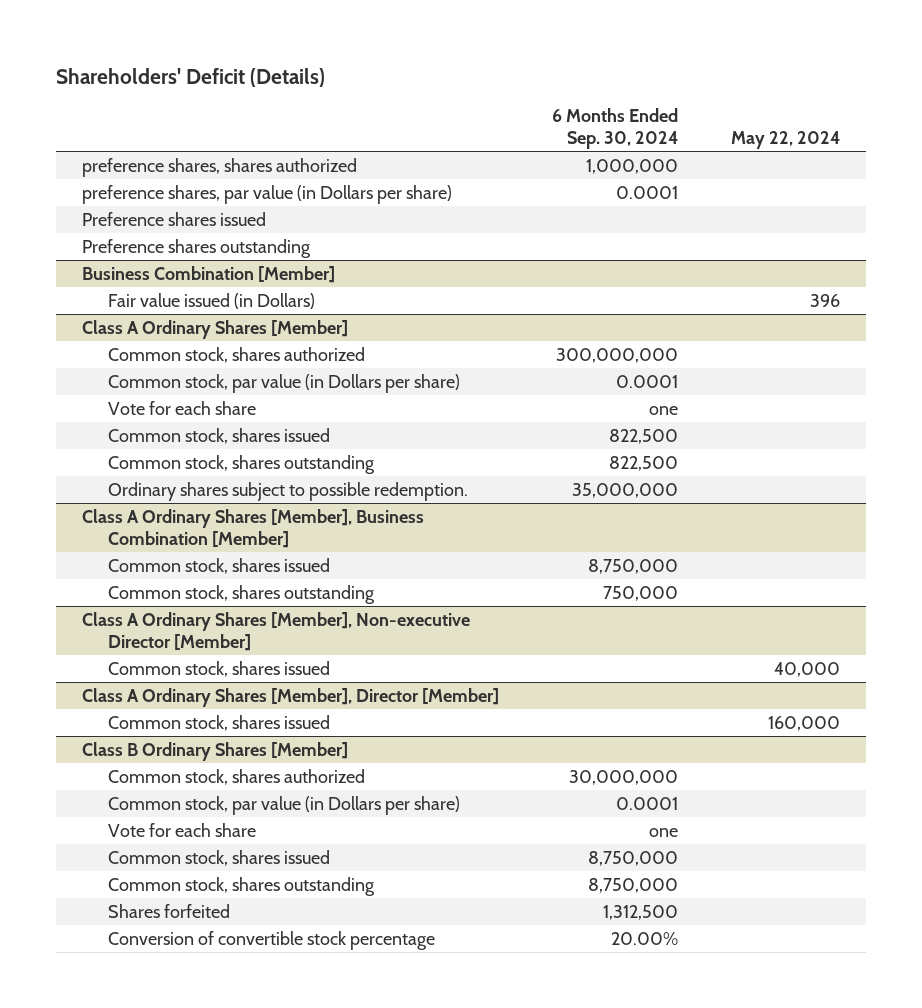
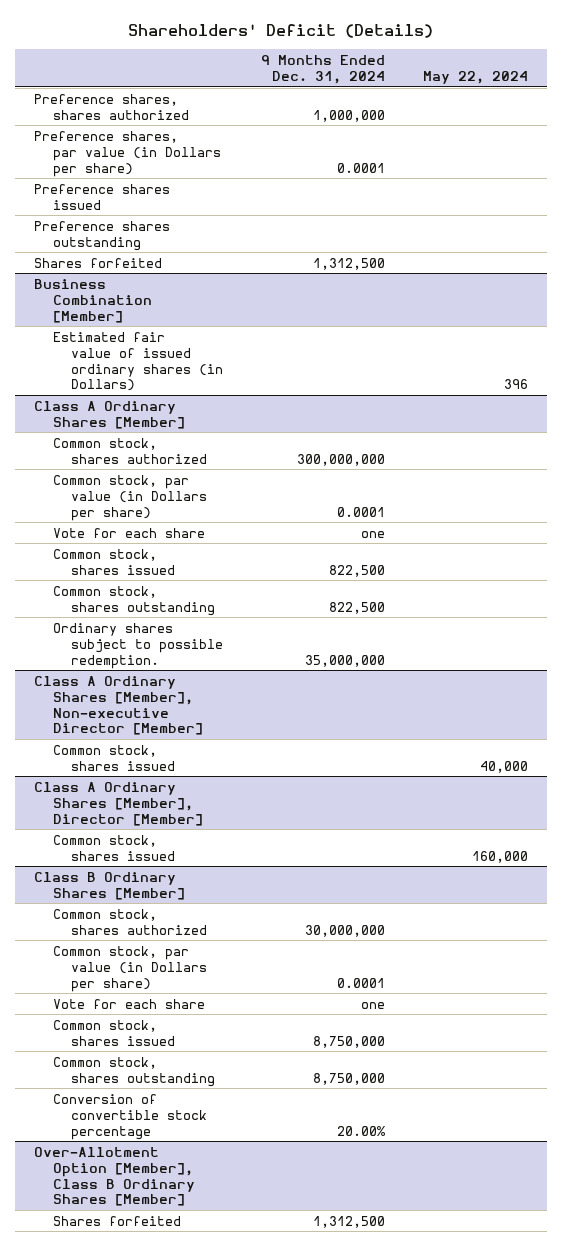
- | 6 Months Ended Sep. 30, 2024 | May 22, 2024
+ | 9 Months Ended Dec. 31, 2024 | May 22, 2024
- preference shares, shares authorized | 1,000,000 |
- preference shares, par value (in Dollars per share) | 0.0001 |
+ Preference shares, shares authorized | 1,000,000 |
+ Preference shares, par value (in Dollars per share) | 0.0001 |
+ Shares forfeited | 1,312,500 |
@ Business Combination [Member]
- Fair value issued (in Dollars) | | 396
+ Estimated fair value of issued ordinary shares (in Dollars) | | 396
- Class A Ordinary Shares [Member], Business Combination [Member]
- Common stock, shares issued | 8,750,000 |
- Common stock, shares outstanding | 750,000 |
@ Class B Ordinary Shares [Member]
- Shares forfeited | 1,312,500 |
+ Over-Allotment Option [Member], Class B Ordinary Shares [Member]
+ Shares forfeited | 1,312,500 |

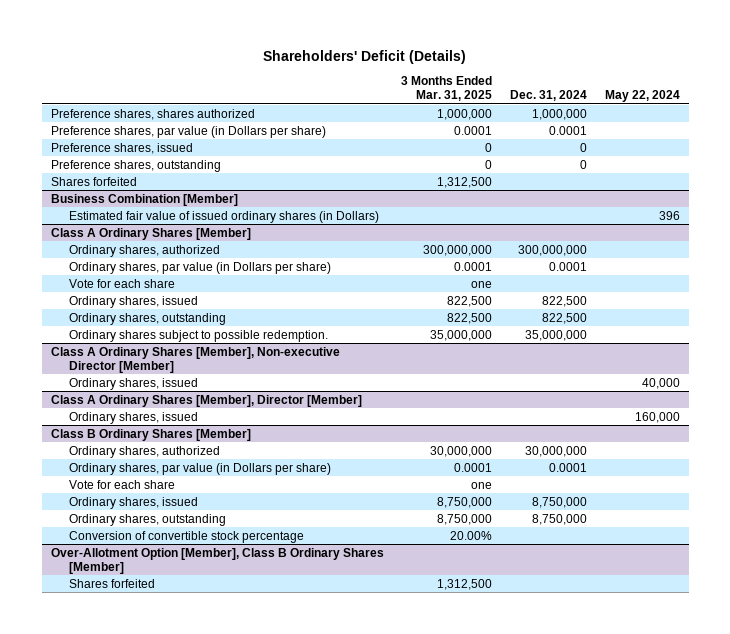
- | 9 Months Ended Dec. 31, 2024 | May 22, 2024
+ | 3 Months Ended Mar. 31, 2025 | Dec. 31, 2024 | May 22, 2024
- Preference shares issued
- Preference shares outstanding
+ Preference shares, issued | 0 | 0 |
+ Preference shares, outstanding | 0 | 0 |
@ Class A Ordinary Shares [Member]
- Common stock, shares authorized | 300,000,000 |
- Common stock, par value (in Dollars per share) | 0.0001 |
+ Ordinary shares, authorized | 300,000,000 | 300,000,000 |
+ Ordinary shares, par value (in Dollars per share) | 0.0001 | 0.0001 |
- Common stock, shares issued | 822,500 |
- Common stock, shares outstanding | 822,500 |
+ Ordinary shares, issued | 822,500 | 822,500 |
+ Ordinary shares, outstanding | 822,500 | 822,500 |
@ Class A Ordinary Shares [Member], Non-executive Director [Member]
- Common stock, shares issued | | 40,000
+ Ordinary shares, issued | | | 40,000
@ Class A Ordinary Shares [Member], Director [Member]
- Common stock, shares issued | | 160,000
+ Ordinary shares, issued | | | 160,000
@ Class B Ordinary Shares [Member]
- Common stock, shares authorized | 30,000,000 |
- Common stock, par value (in Dollars per share) | 0.0001 |
+ Ordinary shares, authorized | 30,000,000 | 30,000,000 |
+ Ordinary shares, par value (in Dollars per share) | 0.0001 | 0.0001 |
- Common stock, shares issued | 8,750,000 |
- Common stock, shares outstanding | 8,750,000 |
+ Ordinary shares, issued | 8,750,000 | 8,750,000 |
+ Ordinary shares, outstanding | 8,750,000 | 8,750,000 |

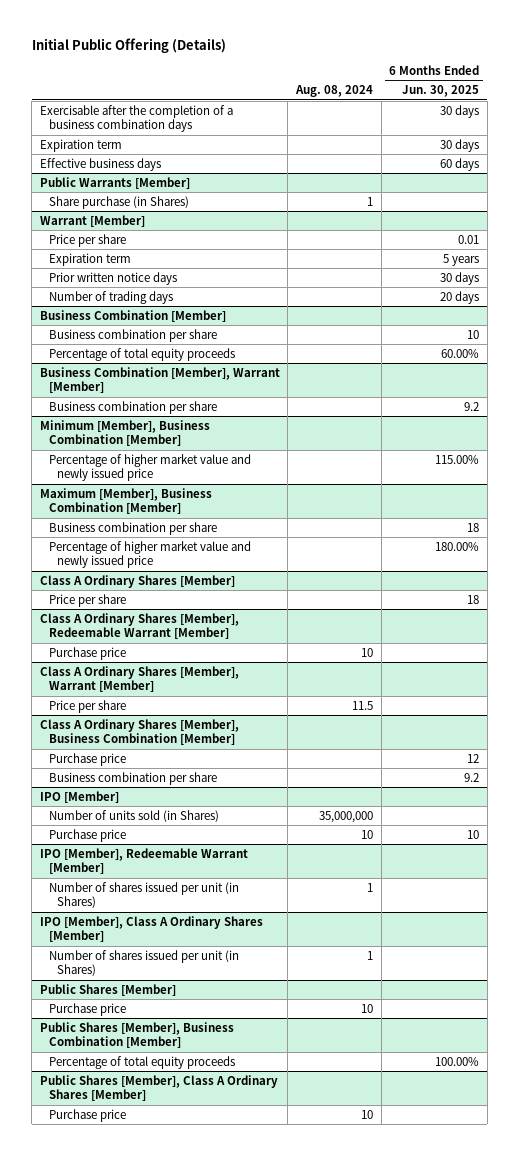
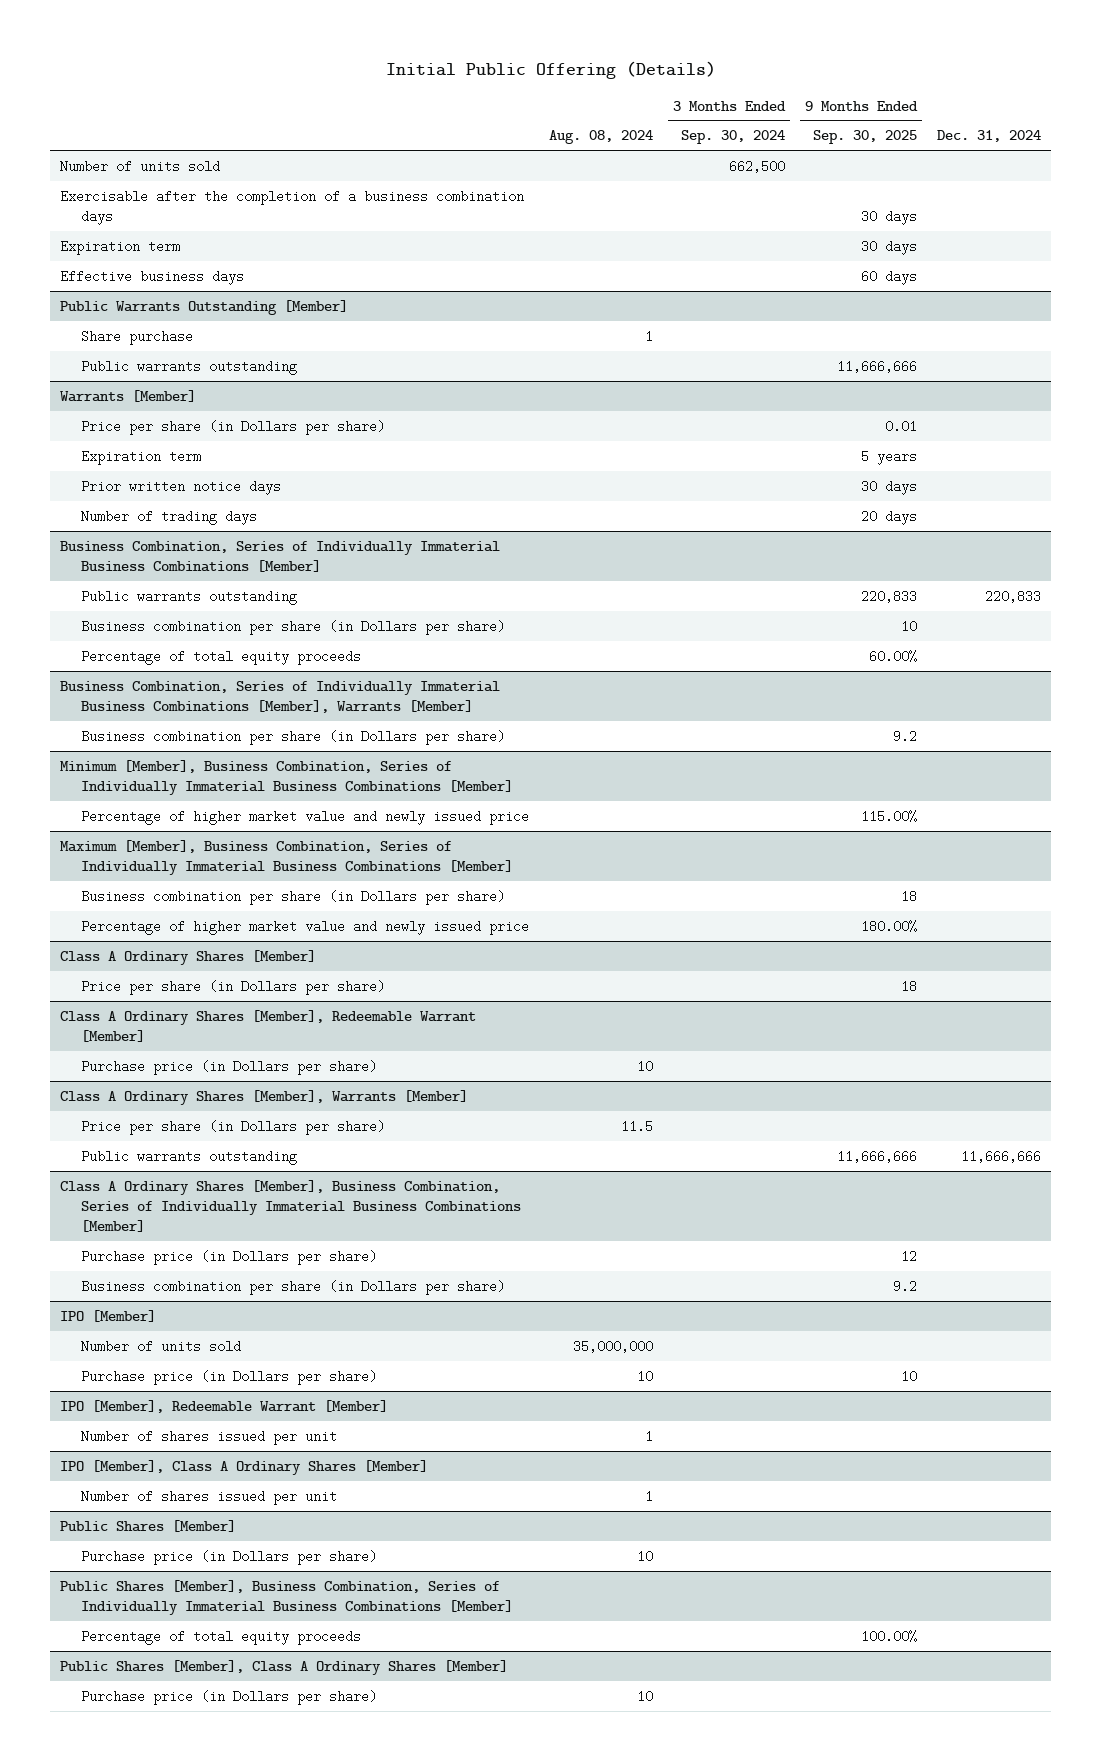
- | Aug. 08, 2024 | 6 Months Ended Jun. 30, 2025
+ | Aug. 08, 2024 | 3 Months Ended Sep. 30, 2024 | 9 Months Ended Sep. 30, 2025 | Dec. 31, 2024
+ Number of units sold | | 662,500 | |
- Public Warrants [Member]
- Share purchase (in Shares) | 1 |
- Warrant [Member]
- Price per share | | 0.01
+ Public Warrants Outstanding [Member]
+ Share purchase | 1 | | |
+ Public warrants outstanding | | | 11,666,666 |
+ Warrants [Member]
+ Price per share (in Dollars per share) | | | 0.01 |
- Business Combination [Member]
- Business combination per share | | 10
+ Business Combination, Series of Individually Immaterial Business Combinations [Member]
+ Public warrants outstanding | | | 220,833 | 220,833
+ Business combination per share (in Dollars per share) | | | 10 |
- Business Combination [Member], Warrant [Member]
- Business combination per share | | 9.2
- Minimum [Member], Business Combination [Member]
+ Business Combination, Series of Individually Immaterial Business Combinations [Member], Warrants [Member]
+ Business combination per share (in Dollars per share) | | | 9.2 |
+ Minimum [Member], Business Combination, Series of Individually Immaterial Business Combinations [Member]
- Maximum [Member], Business Combination [Member]
- Business combination per share | | 18
+ Maximum [Member], Business Combination, Series of Individually Immaterial Business Combinations [Member]
+ Business combination per share (in Dollars per share) | | | 18 |
@ Class A Ordinary Shares [Member]
- Price per share | | 18
+ Price per share (in Dollars per share) | | | 18 |
@ Class A Ordinary Shares [Member], Redeemable Warrant [Member]
- Purchase price | 10 |
- Class A Ordinary Shares [Member], Warrant [Member]
- Price per share | 11.5 |
- Class A Ordinary Shares [Member], Business Combination [Member]
- Purchase price | | 12
- Business combination per share | | 9.2
@ Class A Ordinary Shares [Member], Redeemable Warrant [Member]
+ Purchase price (in Dollars per share) | 10 | | |
+ Class A Ordinary Shares [Member], Warrants [Member]
+ Price per share (in Dollars per share) | 11.5 | | |
+ Public warrants outstanding | | | 11,666,666 | 11,666,666
+ Class A Ordinary Shares [Member], Business Combination, Series of Individually Immaterial Business Combinations [Member]
+ Purchase price (in Dollars per share) | | | 12 |
+ Business combination per share (in Dollars per share) | | | 9.2 |
@ IPO [Member]
- Number of units sold (in Shares) | 35,000,000 |
- Purchase price | 10 | 10
+ Number of units sold | 35,000,000 | | |
+ Purchase price (in Dollars per share) | 10 | | 10 |
@ IPO [Member], Redeemable Warrant [Member]
- Number of shares issued per unit (in Shares) | 1 |
+ Number of shares issued per unit | 1 | | |
@ IPO [Member], Class A Ordinary Shares [Member]
- Number of shares issued per unit (in Shares) | 1 |
+ Number of shares issued per unit | 1 | | |
@ Public Shares [Member]
- Purchase price | 10 |
- Public Shares [Member], Business Combination [Member]
@ Public Shares [Member]
+ Purchase price (in Dollars per share) | 10 | | |
+ Public Shares [Member], Business Combination, Series of Individually Immaterial Business Combinations [Member]
@ Public Shares [Member], Class A Ordinary Shares [Member]
- Purchase price | 10 |
+ Purchase price (in Dollars per share) | 10 | | |

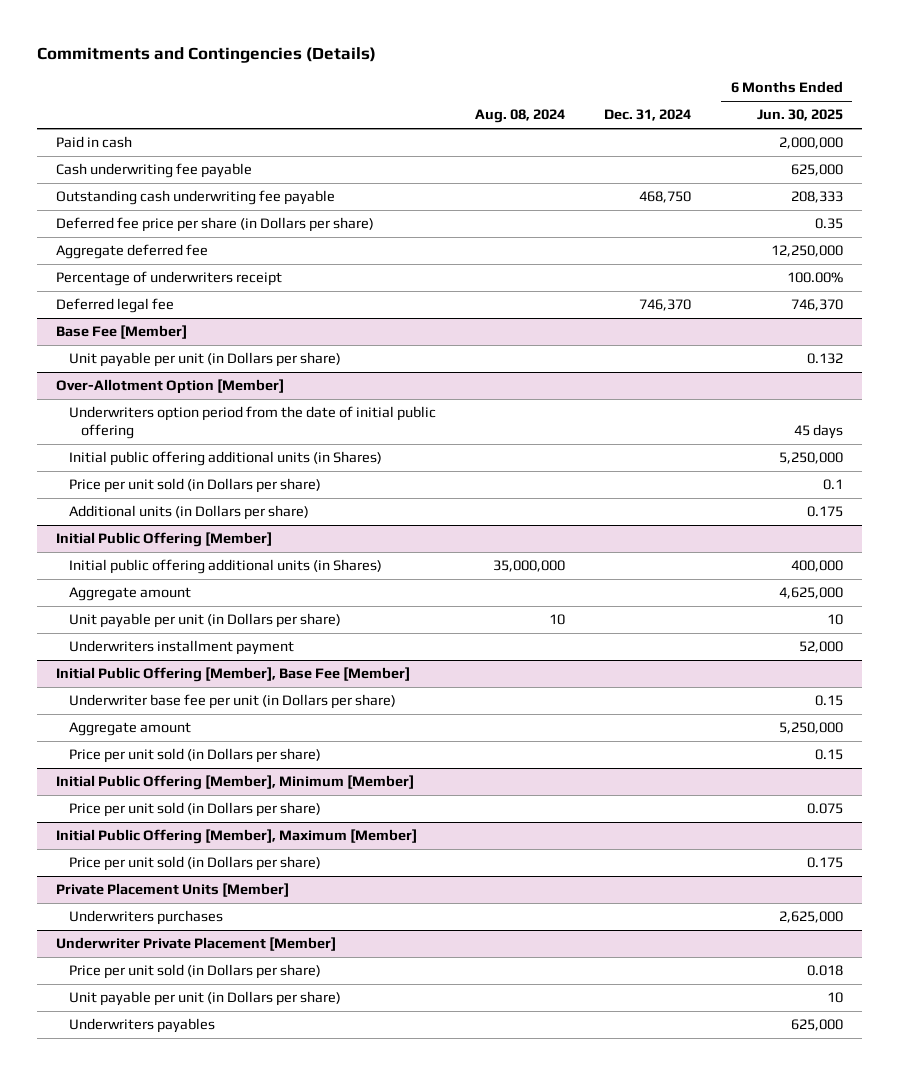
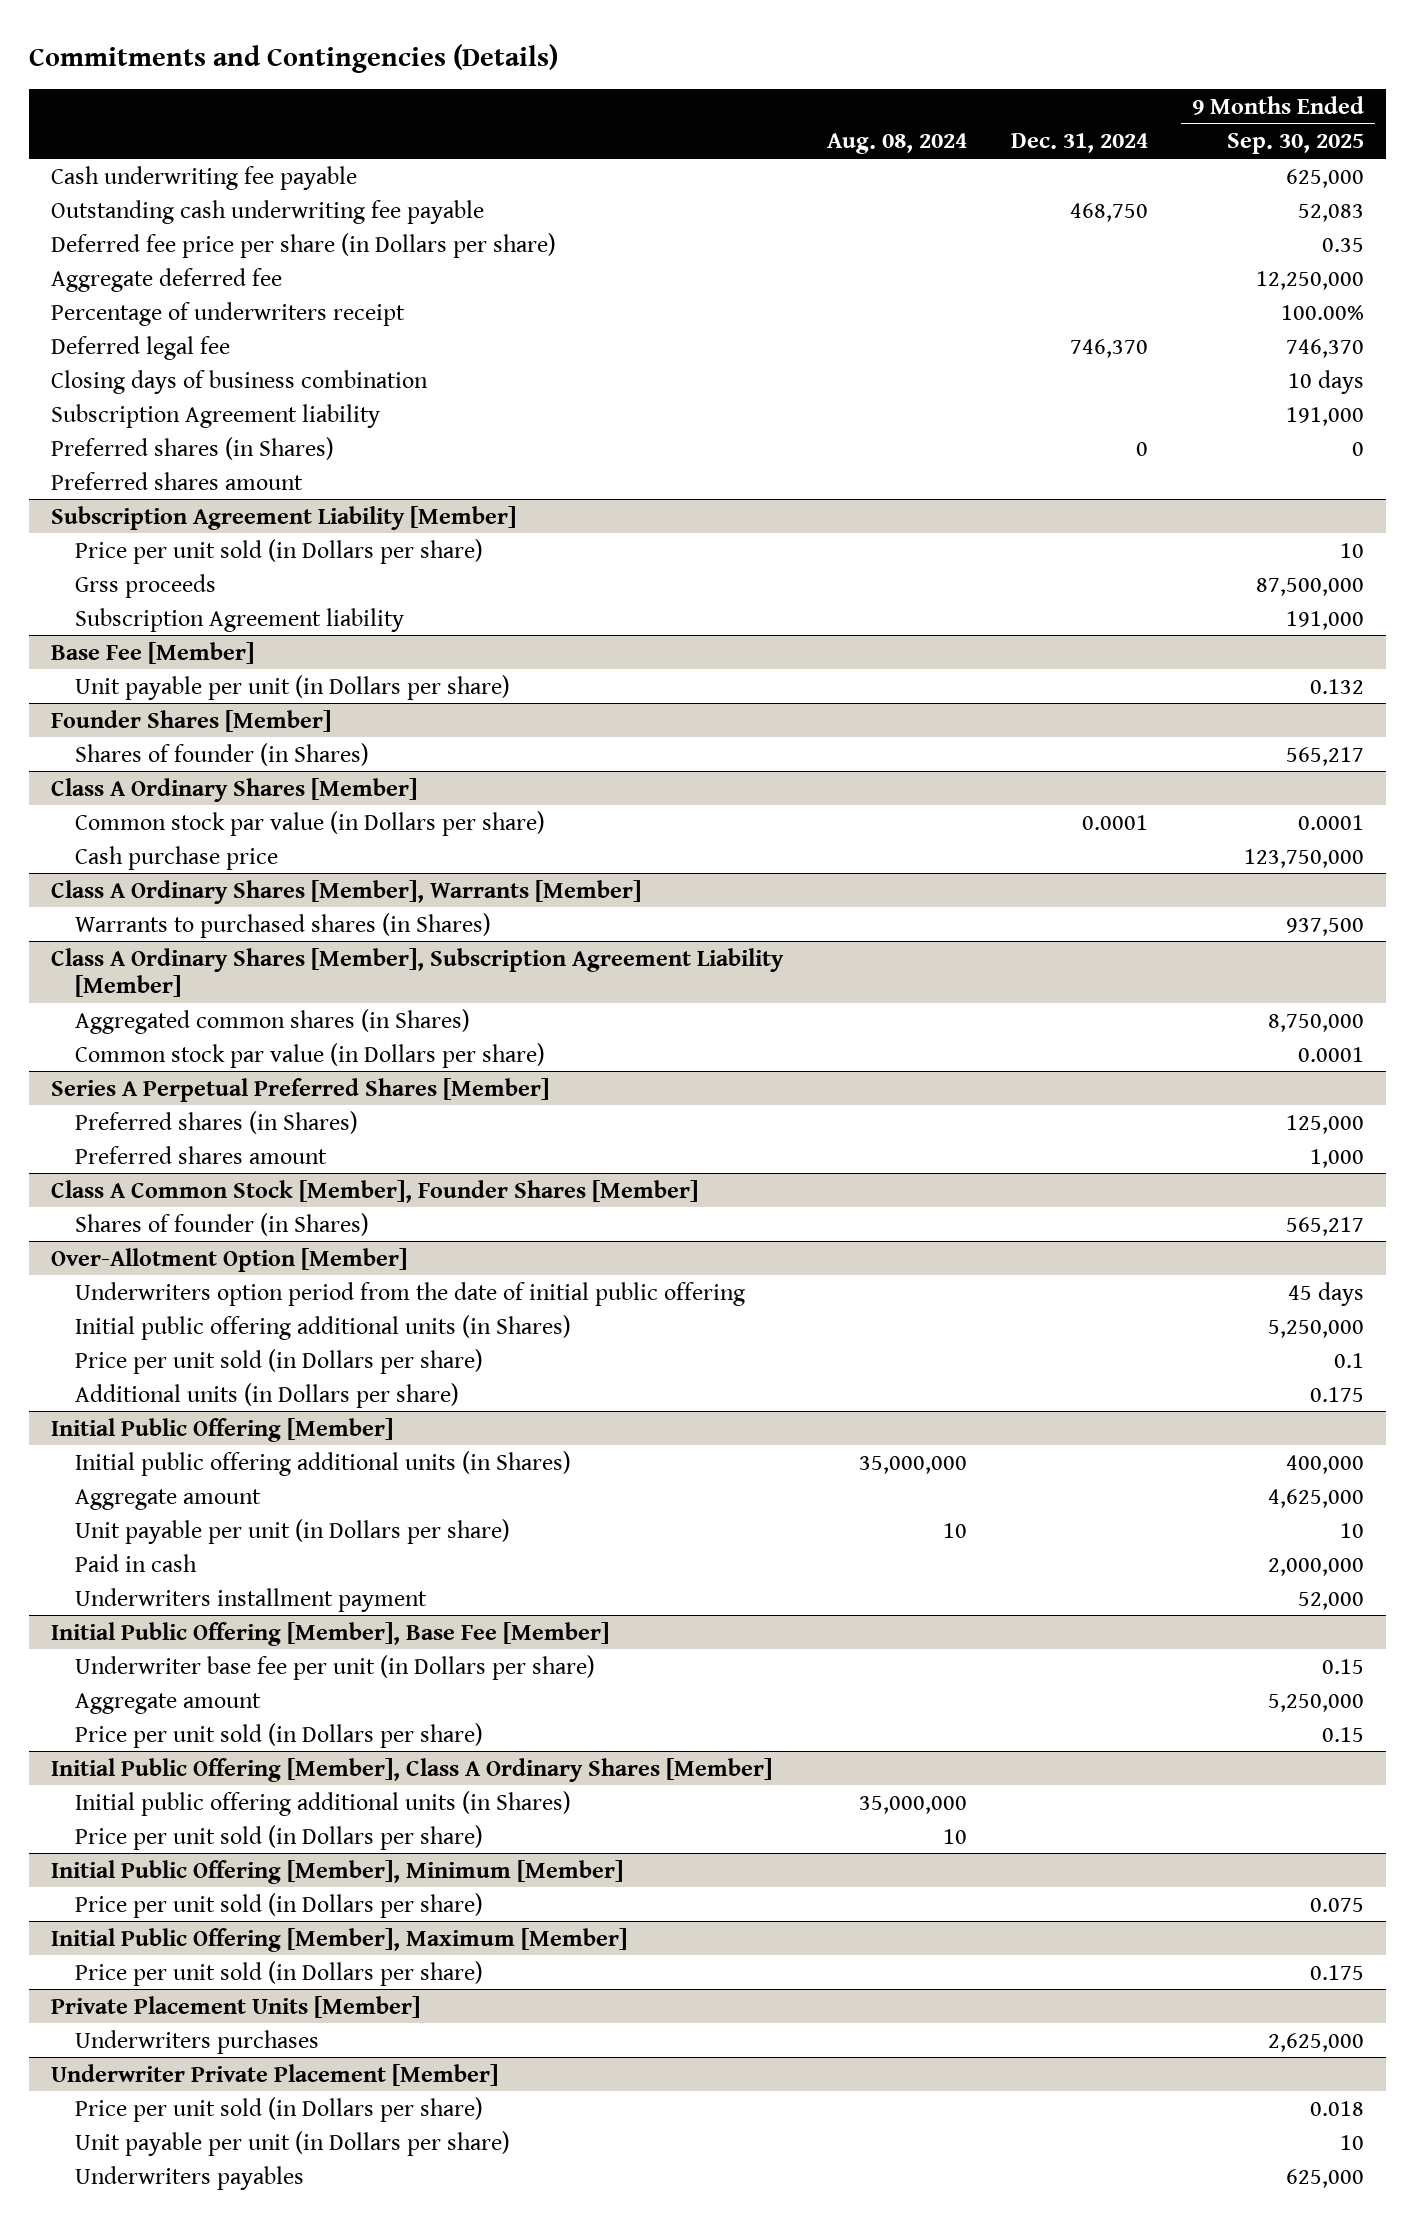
- | Aug. 08, 2024 | Dec. 31, 2024 | 6 Months Ended Jun. 30, 2025
+ | Aug. 08, 2024 | Dec. 31, 2024 | 9 Months Ended Sep. 30, 2025
- Paid in cash | | | 2,000,000
+ Closing days of business combination | | | 10 days
+ Subscription Agreement liability | | | 191,000
+ Preferred shares (in Shares) | | 0 | 0
+ Preferred shares amount
+ Subscription Agreement Liability [Member]
+ Price per unit sold (in Dollars per share) | | | 10
+ Grss proceeds | | | 87,500,000
+ Subscription Agreement liability | | | 191,000
+ Founder Shares [Member]
+ Shares of founder (in Shares) | | | 565,217
+ Class A Ordinary Shares [Member]
+ Common stock par value (in Dollars per share) | | 0.0001 | 0.0001
+ Cash purchase price | | | 123,750,000
+ Class A Ordinary Shares [Member], Warrants [Member]
+ Warrants to purchased shares (in Shares) | | | 937,500
+ Class A Ordinary Shares [Member], Subscription Agreement Liability [Member]
+ Aggregated common shares (in Shares) | | | 8,750,000
+ Common stock par value (in Dollars per share) | | | 0.0001
+ Series A Perpetual Preferred Shares [Member]
+ Preferred shares (in Shares) | | | 125,000
+ Preferred shares amount | | | 1,000
+ Class A Common Stock [Member], Founder Shares [Member]
+ Shares of founder (in Shares) | | | 565,217
@ Initial Public Offering [Member]
+ Paid in cash | | | 2,000,000
+ Initial Public Offering [Member], Class A Ordinary Shares [Member]
+ Initial public offering additional units (in Shares) | 35,000,000 | |
+ Price per unit sold (in Dollars per share) | 10 | |

